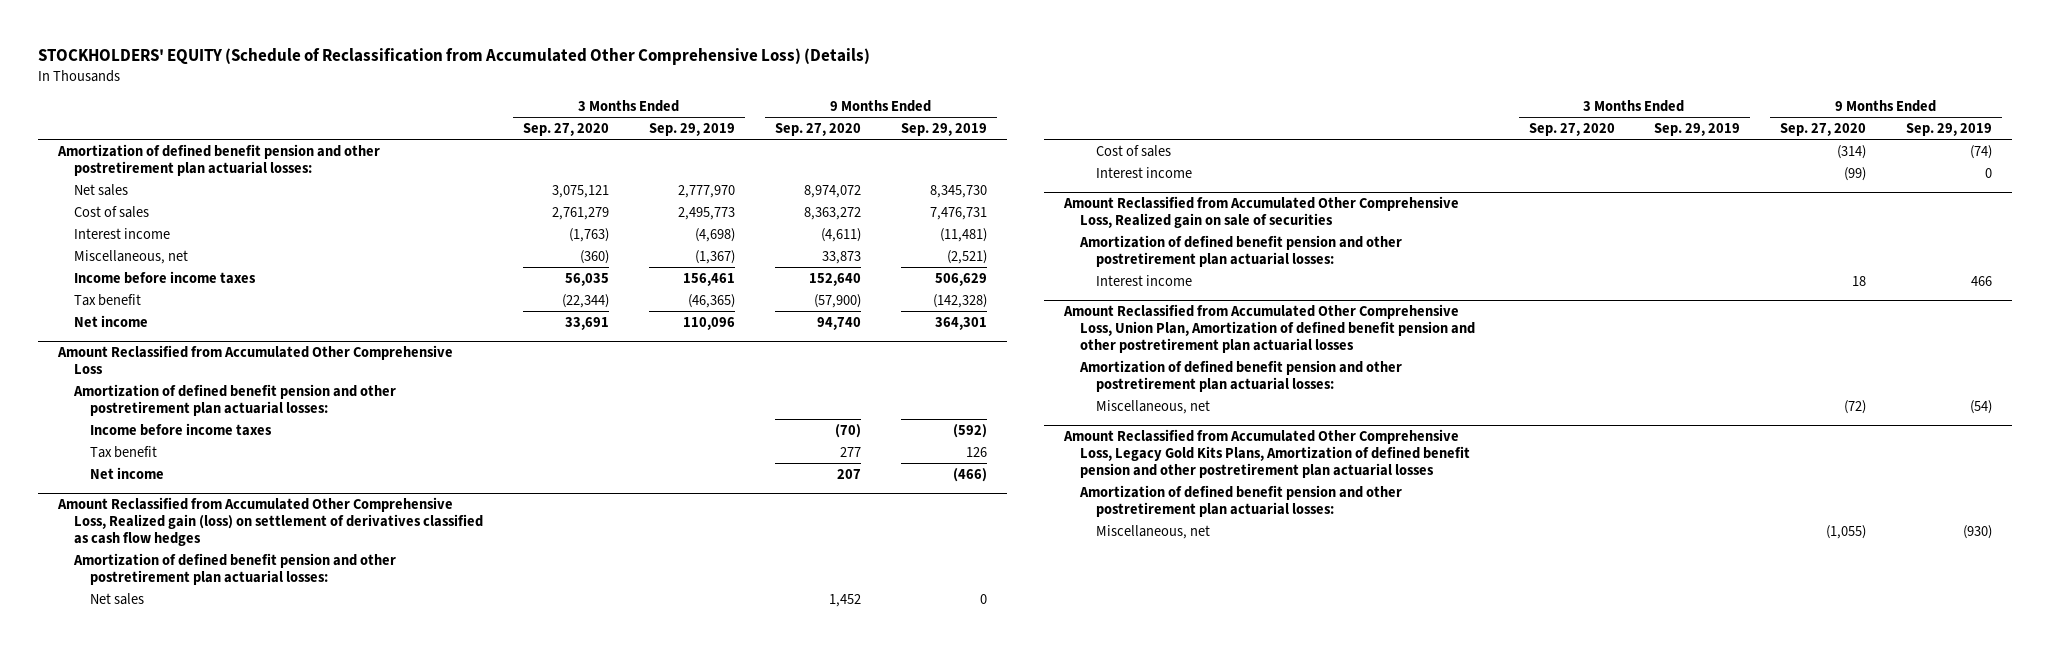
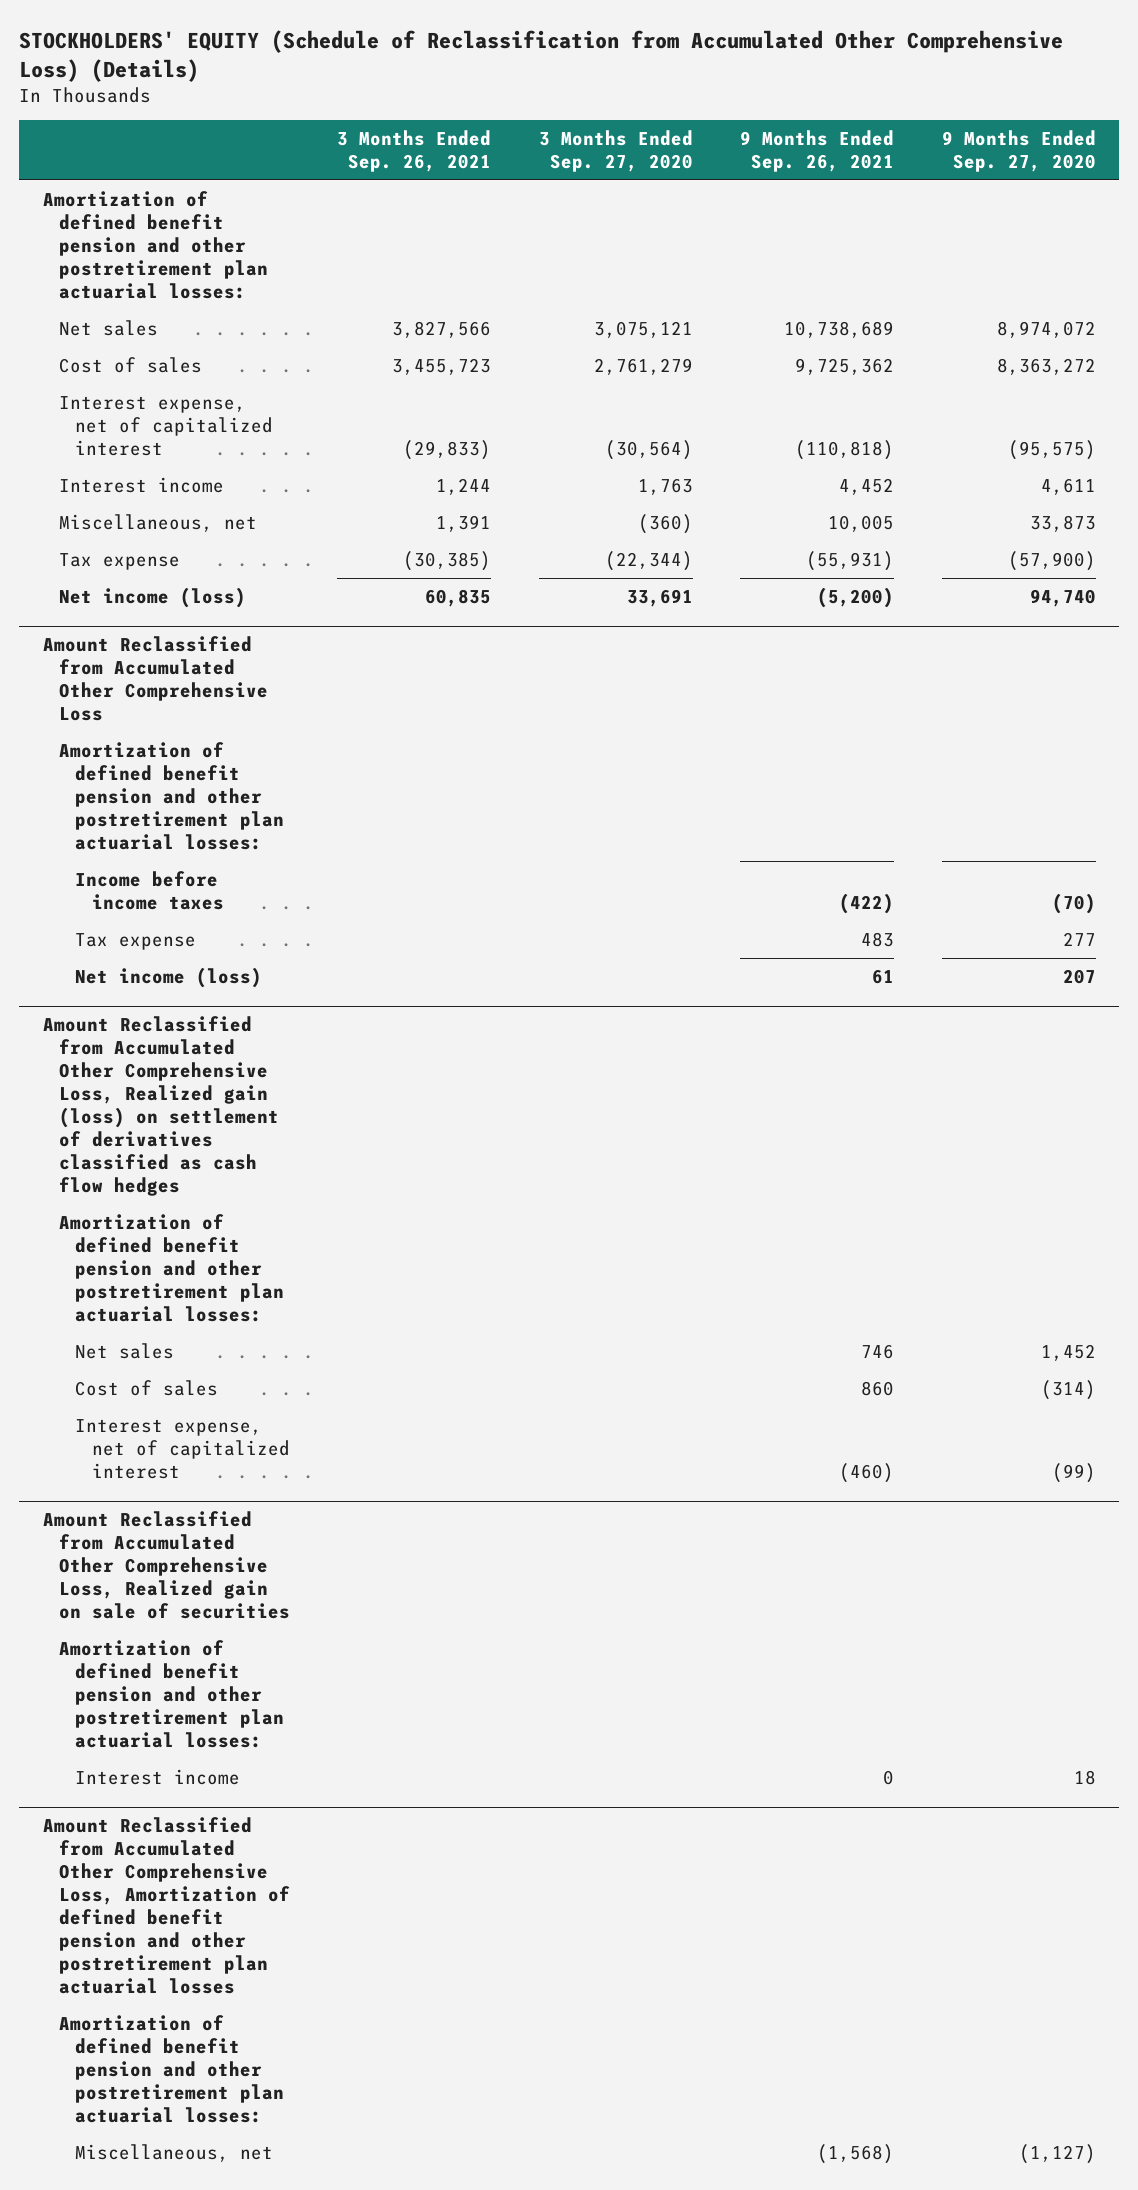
- | 3 Months Ended Sep. 27, 2020 | 3 Months Ended Sep. 29, 2019 | 9 Months Ended Sep. 27, 2020 | 9 Months Ended Sep. 29, 2019
+ | 3 Months Ended Sep. 26, 2021 | 3 Months Ended Sep. 27, 2020 | 9 Months Ended Sep. 26, 2021 | 9 Months Ended Sep. 27, 2020
- Interest income | (1,763) | (4,698) | (4,611) | (11,481)
+ Interest expense, net of capitalized interest | (29,833) | (30,564) | (110,818) | (95,575)
+ Interest income | 1,244 | 1,763 | 4,452 | 4,611
- Income before income taxes | 56,035 | 156,461 | 152,640 | 506,629
- Tax benefit | (22,344) | (46,365) | (57,900) | (142,328)
- Net income | 33,691 | 110,096 | 94,740 | 364,301
+ Tax expense | (30,385) | (22,344) | (55,931) | (57,900)
+ Net income (loss) | 60,835 | 33,691 | (5,200) | 94,740
@ Amount Reclassified from Accumulated Other Comprehensive Loss
- Tax benefit | | | 277 | 126
- Net income | | | 207 | (466)
+ Tax expense | | | 483 | 277
+ Net income (loss) | | | 61 | 207
@ Amount Reclassified from Accumulated Other Comprehensive Loss, Realized gain (loss) on settlement of derivatives classified as cash flow hedges
- Interest income | | | (99) | 0
+ Interest expense, net of capitalized interest | | | (460) | (99)
- Amount Reclassified from Accumulated Other Comprehensive Loss, Union Plan, Amortization of defined benefit pension and other postretirement plan actuarial losses
- Amortization of defined benefit pension and other postretirement plan actuarial losses:
- Miscellaneous, net | | | (72) | (54)
- Amount Reclassified from Accumulated Other Comprehensive Loss, Legacy Gold Kits Plans, Amortization of defined benefit pension and other postretirement plan actuarial losses
+ Amount Reclassified from Accumulated Other Comprehensive Loss, Amortization of defined benefit pension and other postretirement plan actuarial losses
- Miscellaneous, net | | | (1,055) | (930)
+ Miscellaneous, net | | | (1,568) | (1,127)

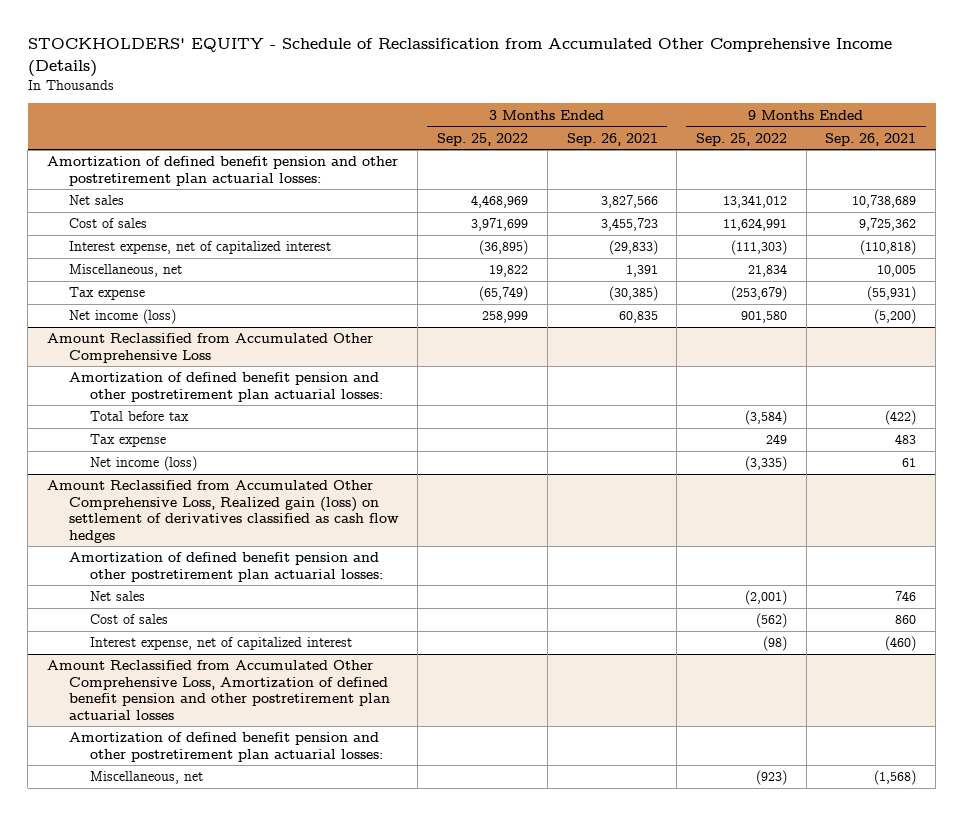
- STOCKHOLDERS' EQUITY (Schedule of Reclassification from Accumulated Other Comprehensive Loss) (Details)
+ STOCKHOLDERS' EQUITY - Schedule of Reclassification from Accumulated Other Comprehensive Income (Details)
- | 3 Months Ended Sep. 26, 2021 | 3 Months Ended Sep. 27, 2020 | 9 Months Ended Sep. 26, 2021 | 9 Months Ended Sep. 27, 2020
+ | 3 Months Ended Sep. 25, 2022 | 3 Months Ended Sep. 26, 2021 | 9 Months Ended Sep. 25, 2022 | 9 Months Ended Sep. 26, 2021
- Interest income | 1,244 | 1,763 | 4,452 | 4,611
@ Amount Reclassified from Accumulated Other Comprehensive Loss
- Income before income taxes | | | (422) | (70)
+ Total before tax | | | (3,584) | (422)
- Amount Reclassified from Accumulated Other Comprehensive Loss, Realized gain on sale of securities
- Amortization of defined benefit pension and other postretirement plan actuarial losses:
- Interest income | | | 0 | 18

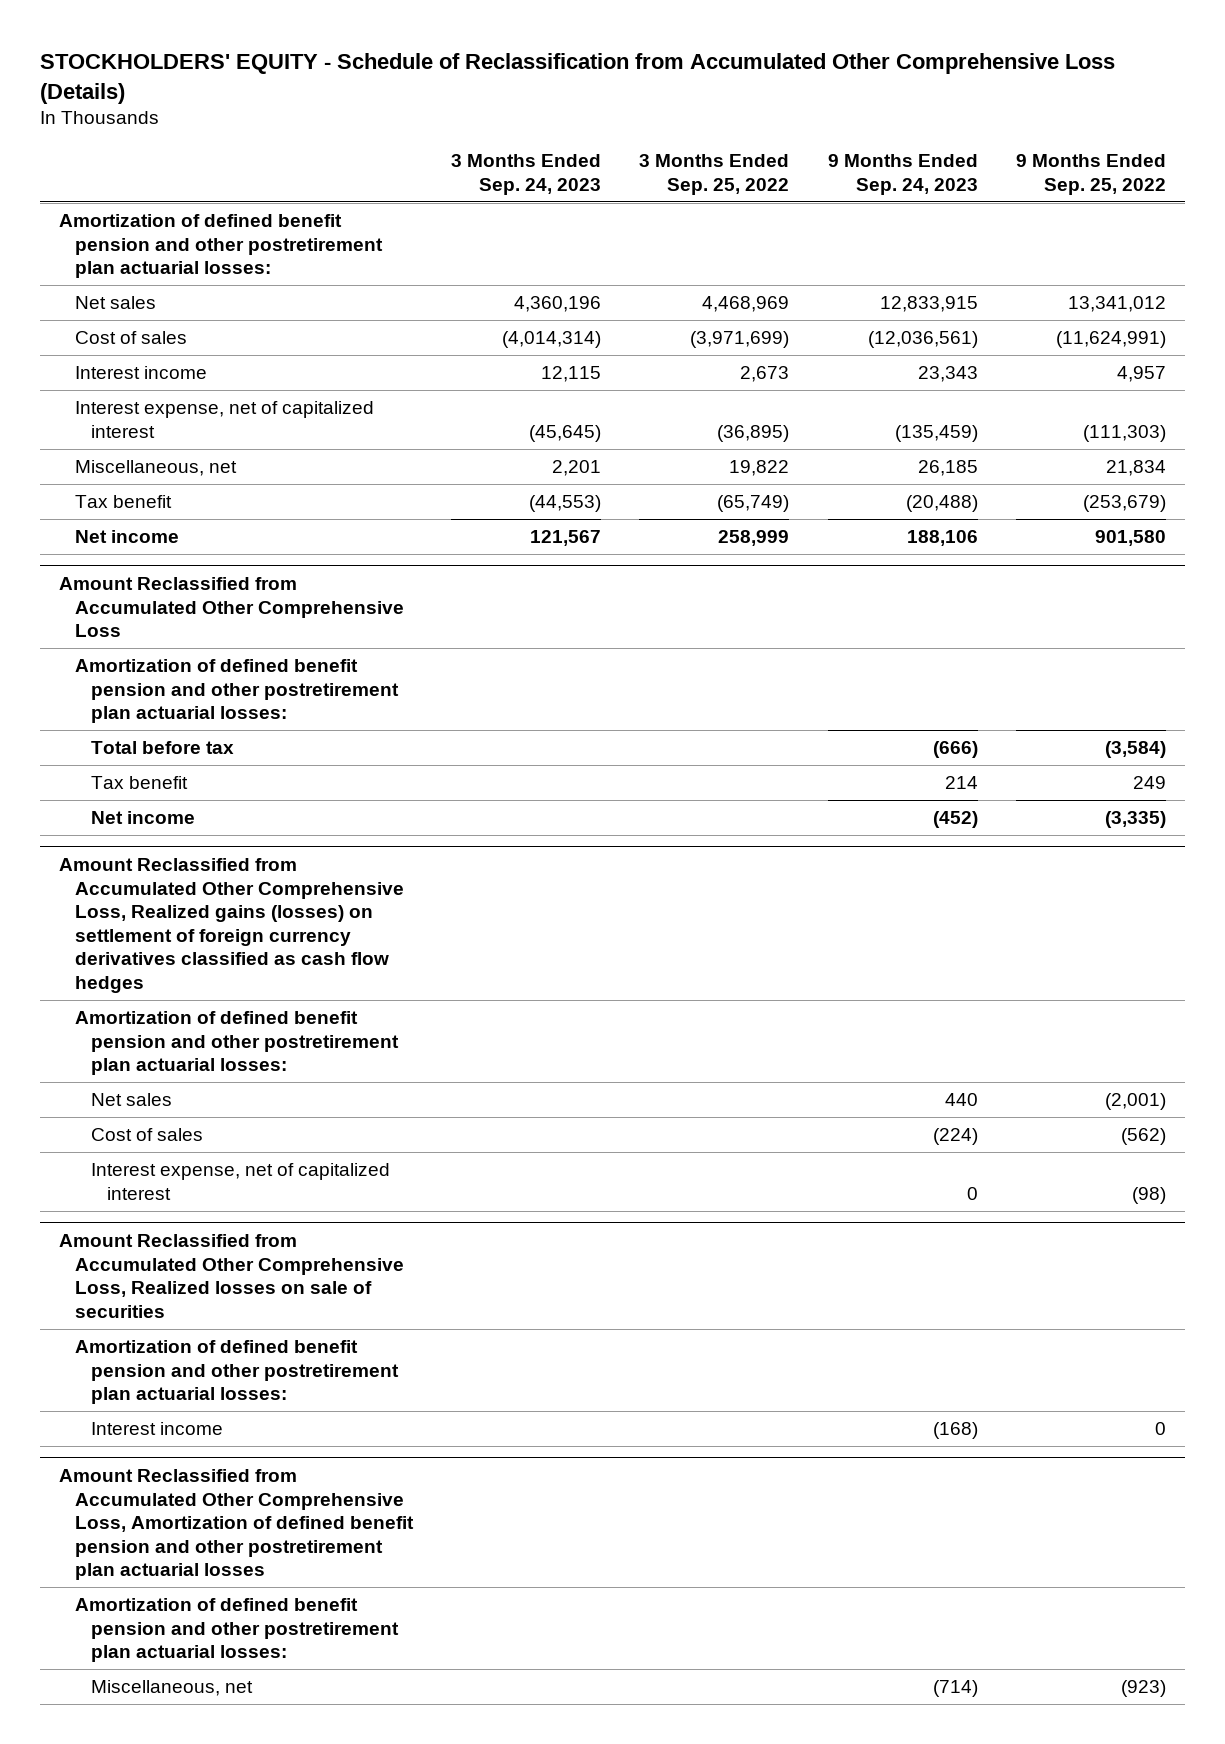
- STOCKHOLDERS' EQUITY - Schedule of Reclassification from Accumulated Other Comprehensive Income (Details)
+ STOCKHOLDERS' EQUITY - Schedule of Reclassification from Accumulated Other Comprehensive Loss (Details)
- | 3 Months Ended Sep. 25, 2022 | 3 Months Ended Sep. 26, 2021 | 9 Months Ended Sep. 25, 2022 | 9 Months Ended Sep. 26, 2021
+ | 3 Months Ended Sep. 24, 2023 | 3 Months Ended Sep. 25, 2022 | 9 Months Ended Sep. 24, 2023 | 9 Months Ended Sep. 25, 2022
- Cost of sales | 3,971,699 | 3,455,723 | 11,624,991 | 9,725,362
+ Cost of sales | (4,014,314) | (3,971,699) | (12,036,561) | (11,624,991)
+ Interest income | 12,115 | 2,673 | 23,343 | 4,957
- Tax expense | (65,749) | (30,385) | (253,679) | (55,931)
- Net income (loss) | 258,999 | 60,835 | 901,580 | (5,200)
+ Tax benefit | (44,553) | (65,749) | (20,488) | (253,679)
+ Net income | 121,567 | 258,999 | 188,106 | 901,580
@ Amount Reclassified from Accumulated Other Comprehensive Loss
- Tax expense | | | 249 | 483
- Net income (loss) | | | (3,335) | 61
- Amount Reclassified from Accumulated Other Comprehensive Loss, Realized gain (loss) on settlement of derivatives classified as cash flow hedges
@ Amount Reclassified from Accumulated Other Comprehensive Loss
+ Tax benefit | | | 214 | 249
+ Net income | | | (452) | (3,335)
+ Amount Reclassified from Accumulated Other Comprehensive Loss, Realized gains (losses) on settlement of foreign currency derivatives classified as cash flow hedges
+ Amount Reclassified from Accumulated Other Comprehensive Loss, Realized losses on sale of securities
+ Amortization of defined benefit pension and other postretirement plan actuarial losses:
+ Interest income | | | (168) | 0

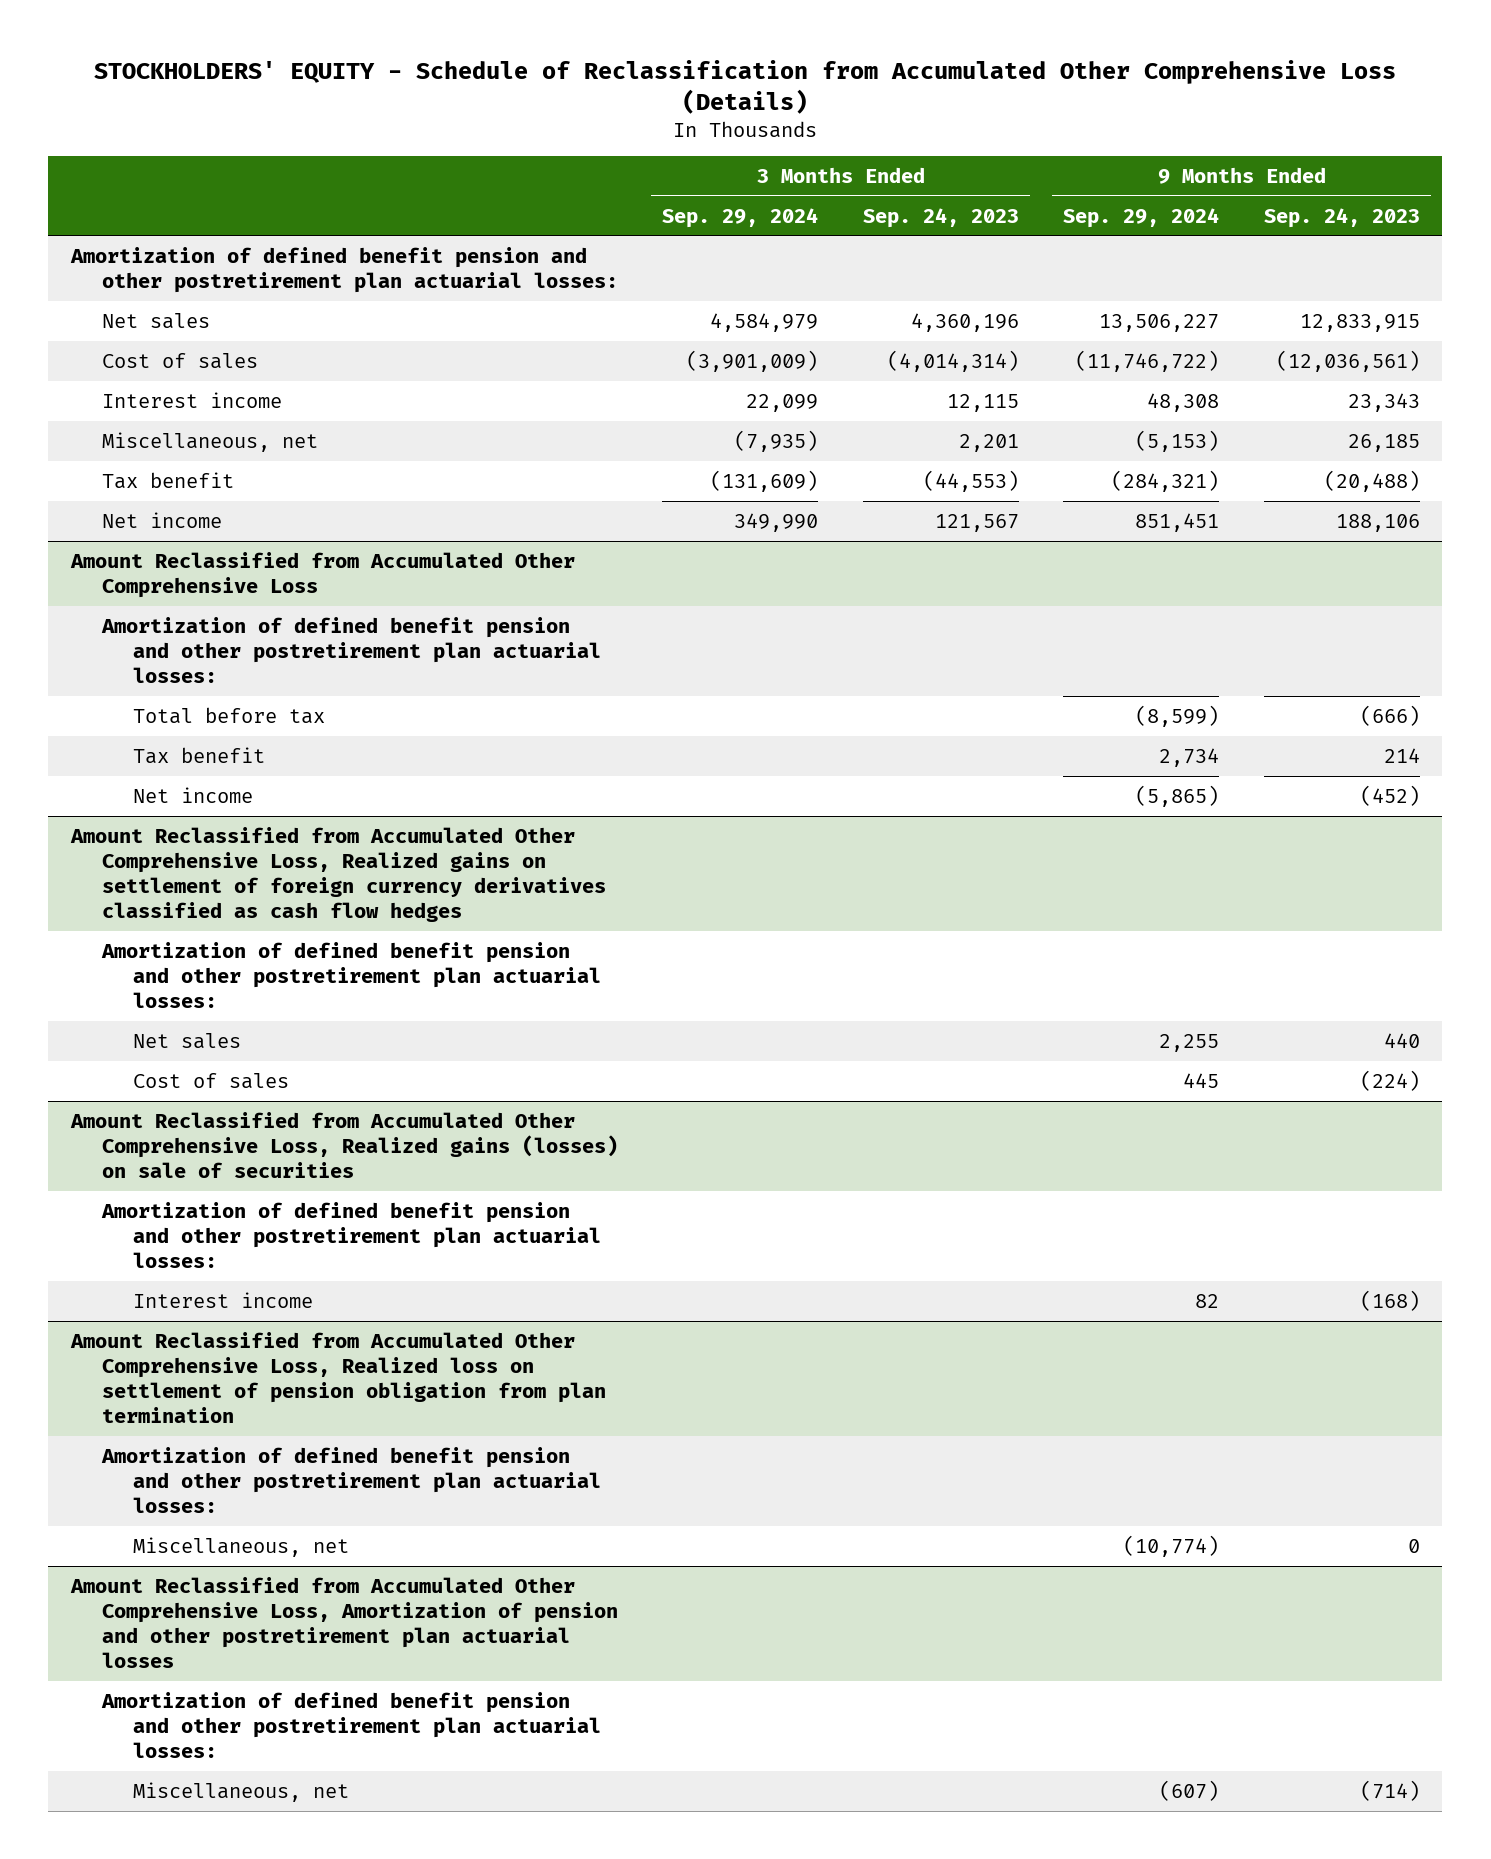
- | 3 Months Ended Sep. 24, 2023 | 3 Months Ended Sep. 25, 2022 | 9 Months Ended Sep. 24, 2023 | 9 Months Ended Sep. 25, 2022
+ | 3 Months Ended Sep. 29, 2024 | 3 Months Ended Sep. 24, 2023 | 9 Months Ended Sep. 29, 2024 | 9 Months Ended Sep. 24, 2023
- Interest expense, net of capitalized interest | (45,645) | (36,895) | (135,459) | (111,303)
- Amount Reclassified from Accumulated Other Comprehensive Loss, Realized gains (losses) on settlement of foreign currency derivatives classified as cash flow hedges
+ Amount Reclassified from Accumulated Other Comprehensive Loss, Realized gains on settlement of foreign currency derivatives classified as cash flow hedges
- Interest expense, net of capitalized interest | | | 0 | (98)
- Amount Reclassified from Accumulated Other Comprehensive Loss, Realized losses on sale of securities
+ Amount Reclassified from Accumulated Other Comprehensive Loss, Realized gains (losses) on sale of securities
- Amount Reclassified from Accumulated Other Comprehensive Loss, Amortization of defined benefit pension and other postretirement plan actuarial losses
+ Amount Reclassified from Accumulated Other Comprehensive Loss, Realized loss on settlement of pension obligation from plan termination
+ Miscellaneous, net | | | (10,774) | 0
+ Amount Reclassified from Accumulated Other Comprehensive Loss, Amortization of pension and other postretirement plan actuarial losses
+ Amortization of defined benefit pension and other postretirement plan actuarial losses:

